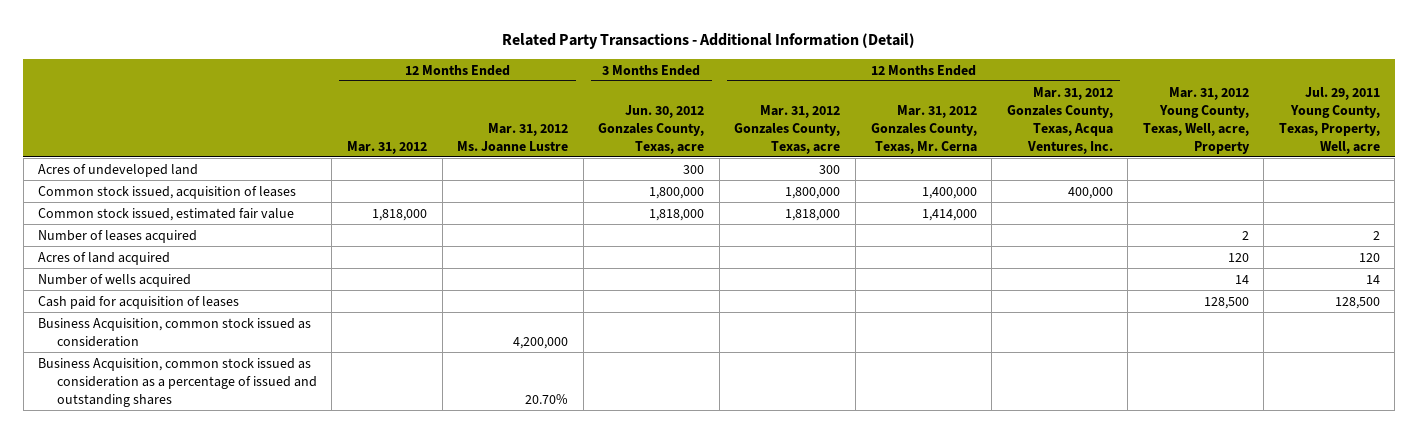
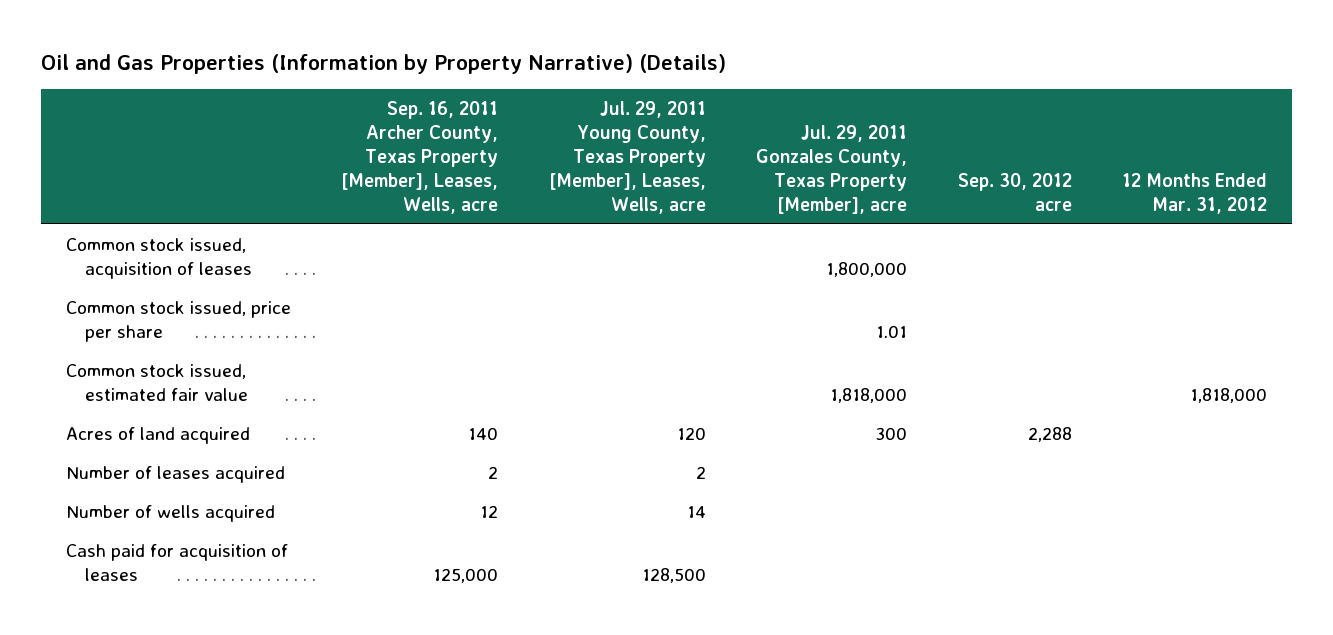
- Related Party Transactions - Additional Information (Detail)
+ Oil and Gas Properties (Information by Property Narrative) (Details)
- | 12 Months Ended Mar. 31, 2012 | 12 Months Ended Mar. 31, 2012 Ms. Joanne Lustre | 3 Months Ended Jun. 30, 2012 Gonzales County, Texas, acre | 12 Months Ended Mar. 31, 2012 Gonzales County, Texas, acre | 12 Months Ended Mar. 31, 2012 Gonzales County, Texas, Mr. Cerna | 12 Months Ended Mar. 31, 2012 Gonzales County, Texas, Acqua Ventures, Inc. | Mar. 31, 2012 Young County, Texas, Well, acre, Property | Jul. 29, 2011 Young County, Texas, Property, Well, acre
+ | Sep. 16, 2011 Archer County, Texas Property [Member], Leases, Wells, acre | Jul. 29, 2011 Young County, Texas Property [Member], Leases, Wells, acre | Jul. 29, 2011 Gonzales County, Texas Property [Member], acre | Sep. 30, 2012 acre | 12 Months Ended Mar. 31, 2012
- Acres of undeveloped land | | | 300 | 300 | | | |
+ Common stock issued, price per share | | | 1.01 | |
moved down: Number of leases acquired | 2 | 2 | | |
- Business Acquisition, common stock issued as consideration | | 4,200,000 | | | | | |
- Business Acquisition, common stock issued as consideration as a percentage of issued and outstanding shares | | 20.70% | | | | | |

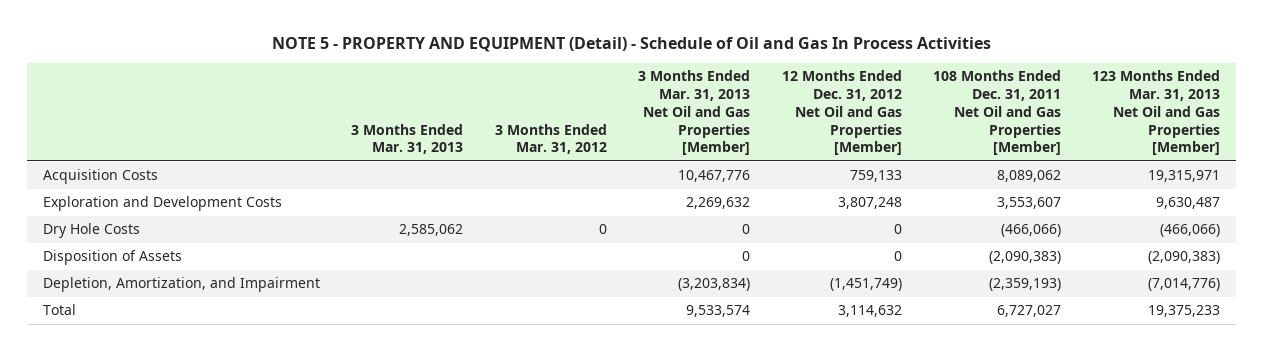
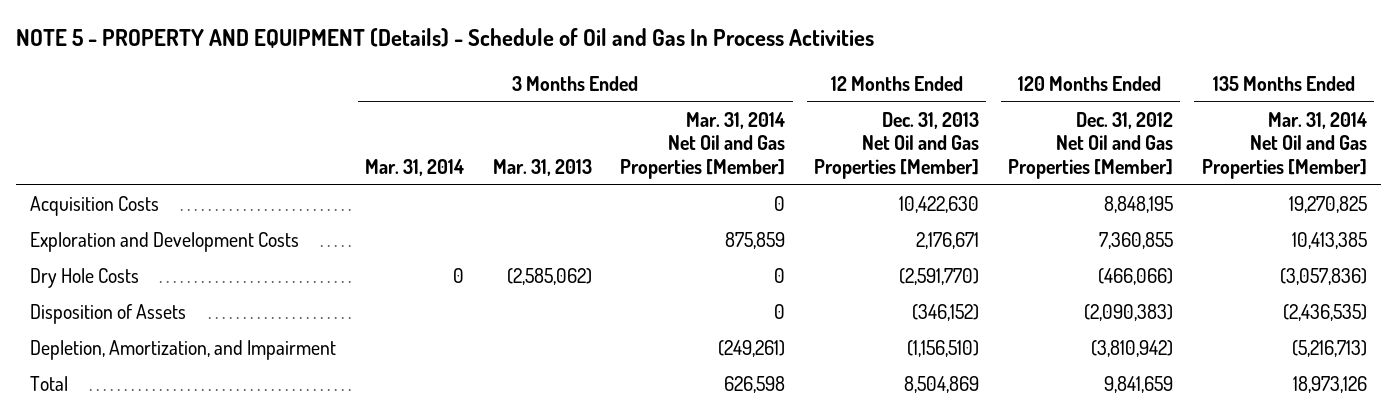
- NOTE 5 - PROPERTY AND EQUIPMENT (Detail) - Schedule of Oil and Gas In Process Activities
+ NOTE 5 - PROPERTY AND EQUIPMENT (Details) - Schedule of Oil and Gas In Process Activities
- | 3 Months Ended Mar. 31, 2013 | 3 Months Ended Mar. 31, 2012 | 3 Months Ended Mar. 31, 2013 Net Oil and Gas Properties [Member] | 12 Months Ended Dec. 31, 2012 Net Oil and Gas Properties [Member] | 108 Months Ended Dec. 31, 2011 Net Oil and Gas Properties [Member] | 123 Months Ended Mar. 31, 2013 Net Oil and Gas Properties [Member]
+ | 3 Months Ended Mar. 31, 2014 | 3 Months Ended Mar. 31, 2013 | 3 Months Ended Mar. 31, 2014 Net Oil and Gas Properties [Member] | 12 Months Ended Dec. 31, 2013 Net Oil and Gas Properties [Member] | 120 Months Ended Dec. 31, 2012 Net Oil and Gas Properties [Member] | 135 Months Ended Mar. 31, 2014 Net Oil and Gas Properties [Member]
- Dry Hole Costs | 2,585,062 | 0 | 0 | 0 | (466,066) | (466,066)
+ Dry Hole Costs | 0 | (2,585,062) | 0 | (2,591,770) | (466,066) | (3,057,836)

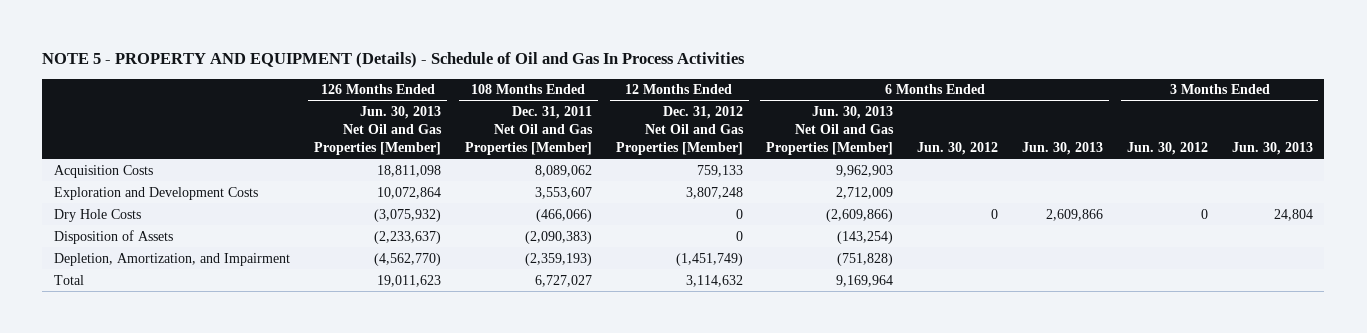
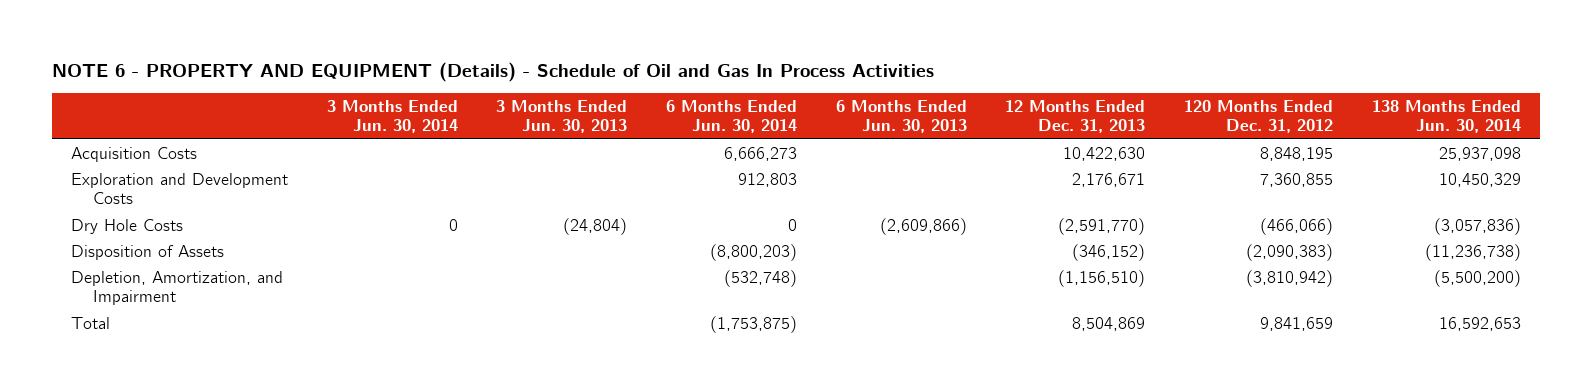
- NOTE 5 - PROPERTY AND EQUIPMENT (Details) - Schedule of Oil and Gas In Process Activities
+ NOTE 6 - PROPERTY AND EQUIPMENT (Details) - Schedule of Oil and Gas In Process Activities
- | 126 Months Ended Jun. 30, 2013 Net Oil and Gas Properties [Member] | 108 Months Ended Dec. 31, 2011 Net Oil and Gas Properties [Member] | 12 Months Ended Dec. 31, 2012 Net Oil and Gas Properties [Member] | 6 Months Ended Jun. 30, 2013 Net Oil and Gas Properties [Member] | 6 Months Ended Jun. 30, 2012 | 6 Months Ended Jun. 30, 2013 | 3 Months Ended Jun. 30, 2012 | 3 Months Ended Jun. 30, 2013
+ | 3 Months Ended Jun. 30, 2014 | 3 Months Ended Jun. 30, 2013 | 6 Months Ended Jun. 30, 2014 | 6 Months Ended Jun. 30, 2013 | 12 Months Ended Dec. 31, 2013 | 120 Months Ended Dec. 31, 2012 | 138 Months Ended Jun. 30, 2014
- Dry Hole Costs | (3,075,932) | (466,066) | 0 | (2,609,866) | 0 | 2,609,866 | 0 | 24,804
+ Dry Hole Costs | 0 | (24,804) | 0 | (2,609,866) | (2,591,770) | (466,066) | (3,057,836)

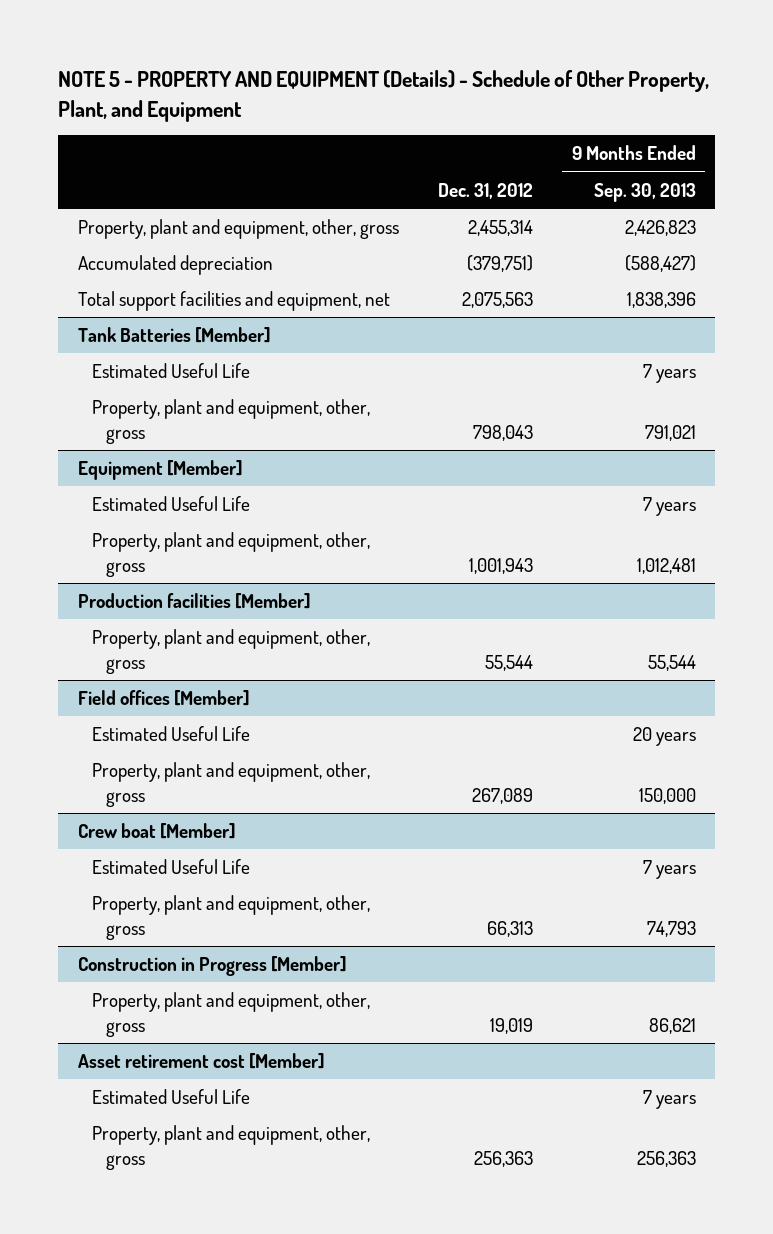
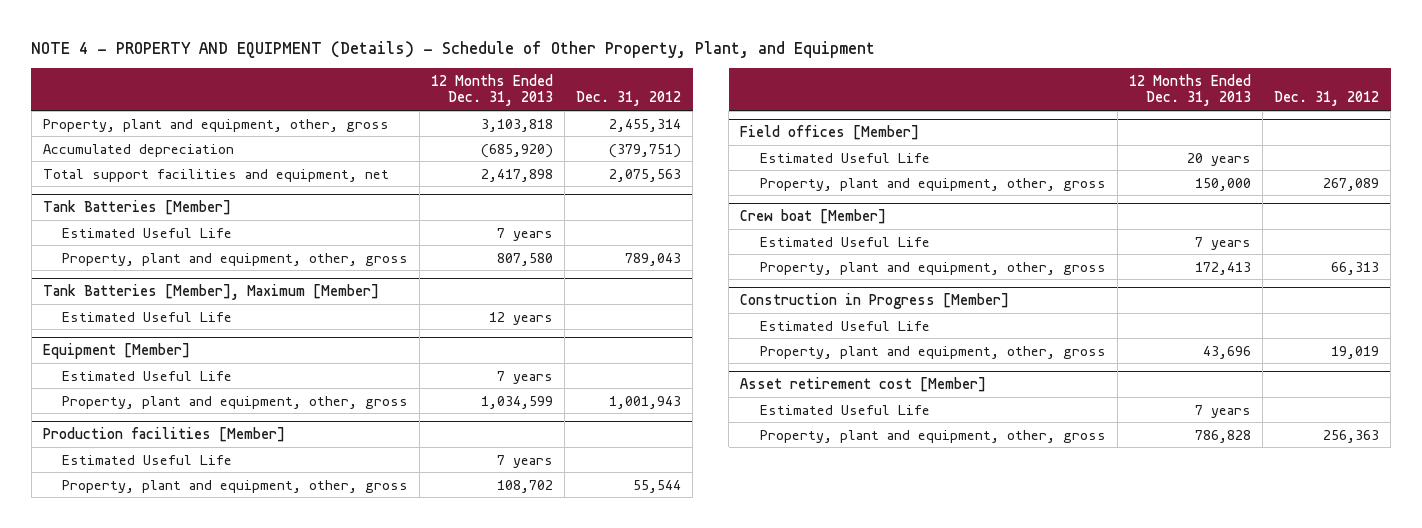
- NOTE 5 - PROPERTY AND EQUIPMENT (Details) - Schedule of Other Property, Plant, and Equipment
+ NOTE 4 - PROPERTY AND EQUIPMENT (Details) - Schedule of Other Property, Plant, and Equipment
- | Dec. 31, 2012 | 9 Months Ended Sep. 30, 2013
+ | 12 Months Ended Dec. 31, 2013 | Dec. 31, 2012
@ Tank Batteries [Member]
- Property, plant and equipment, other, gross | 798,043 | 791,021
+ Property, plant and equipment, other, gross | 807,580 | 789,043
+ Tank Batteries [Member], Maximum [Member]
+ Estimated Useful Life | 12 years |
@ Production facilities [Member]
+ Estimated Useful Life | 7 years |
@ Construction in Progress [Member]
+ Estimated Useful Life

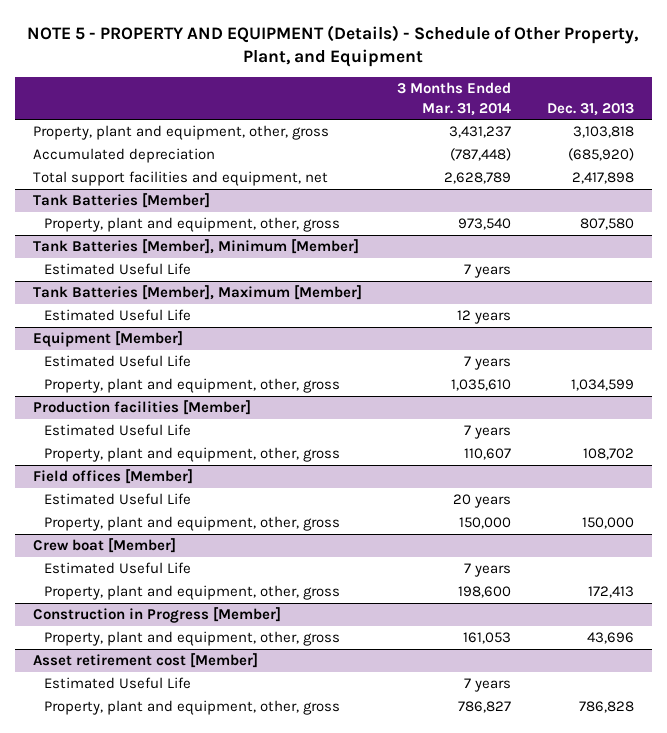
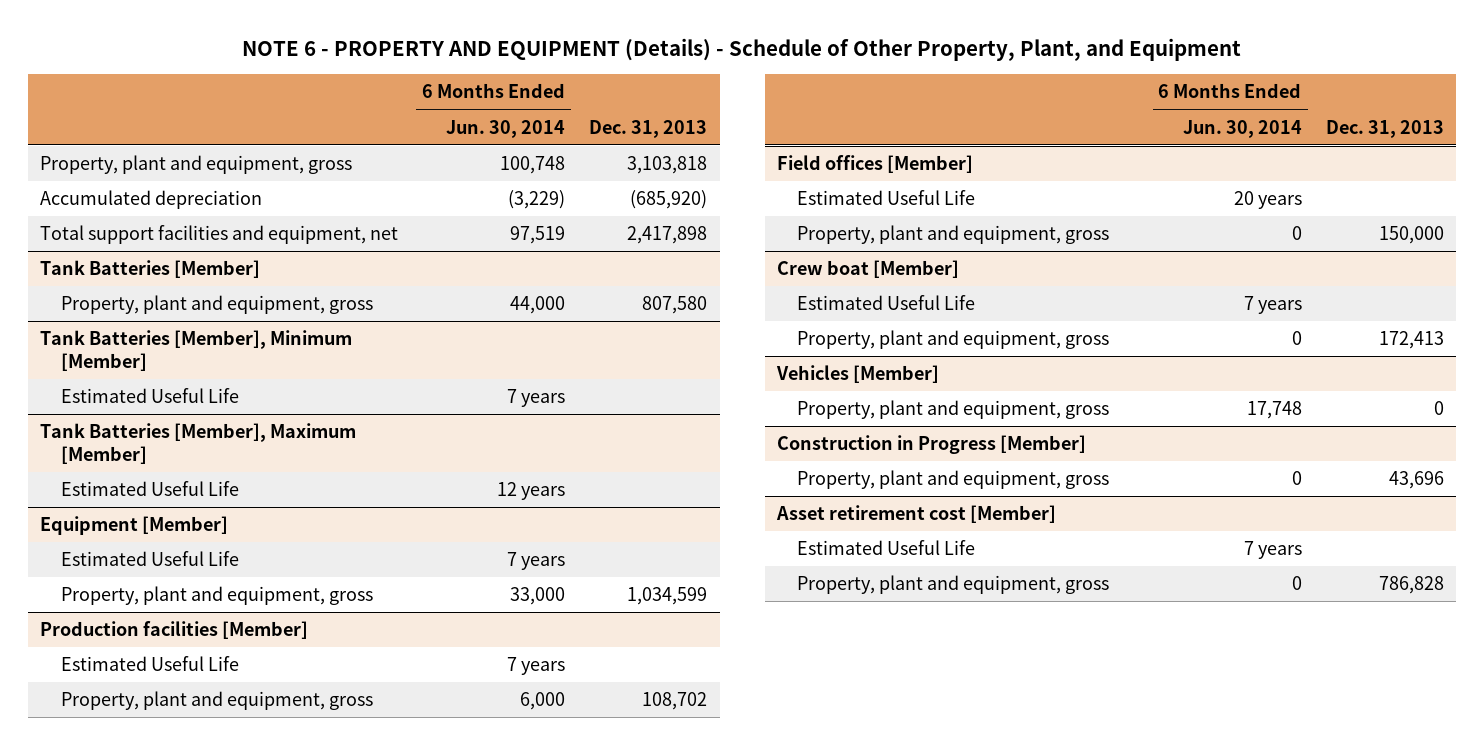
- NOTE 5 - PROPERTY AND EQUIPMENT (Details) - Schedule of Other Property, Plant, and Equipment
+ NOTE 6 - PROPERTY AND EQUIPMENT (Details) - Schedule of Other Property, Plant, and Equipment
- | 3 Months Ended Mar. 31, 2014 | Dec. 31, 2013
+ | 6 Months Ended Jun. 30, 2014 | Dec. 31, 2013
- Property, plant and equipment, other, gross | 3,431,237 | 3,103,818
+ Property, plant and equipment, gross | 100,748 | 3,103,818
@ Tank Batteries [Member]
- Property, plant and equipment, other, gross | 973,540 | 807,580
+ Property, plant and equipment, gross | 44,000 | 807,580
@ Equipment [Member]
- Property, plant and equipment, other, gross | 1,035,610 | 1,034,599
+ Property, plant and equipment, gross | 33,000 | 1,034,599
@ Production facilities [Member]
- Property, plant and equipment, other, gross | 110,607 | 108,702
+ Property, plant and equipment, gross | 6,000 | 108,702
@ Field offices [Member]
- Property, plant and equipment, other, gross | 150,000 | 150,000
+ Property, plant and equipment, gross | 0 | 150,000
@ Crew boat [Member]
- Property, plant and equipment, other, gross | 198,600 | 172,413
+ Property, plant and equipment, gross | 0 | 172,413
+ Vehicles [Member]
+ Property, plant and equipment, gross | 17,748 | 0
@ Construction in Progress [Member]
- Property, plant and equipment, other, gross | 161,053 | 43,696
+ Property, plant and equipment, gross | 0 | 43,696
@ Asset retirement cost [Member]
- Property, plant and equipment, other, gross | 786,827 | 786,828
+ Property, plant and equipment, gross | 0 | 786,828

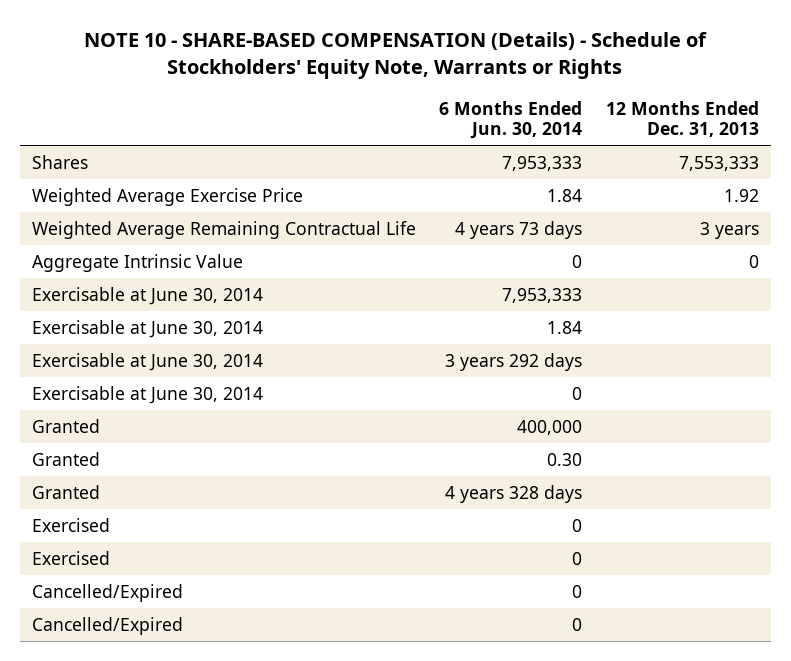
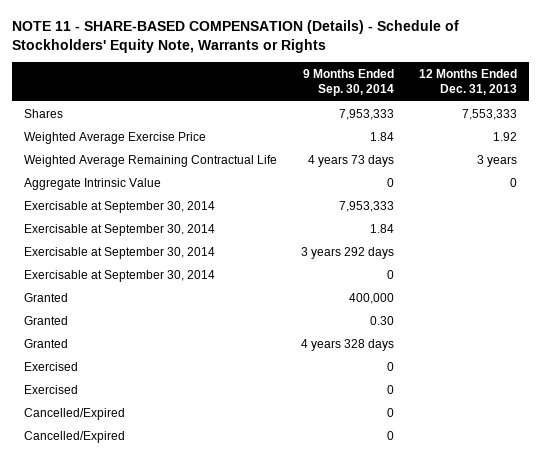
- NOTE 10 - SHARE-BASED COMPENSATION (Details) - Schedule of Stockholders' Equity Note, Warrants or Rights
+ NOTE 11 - SHARE-BASED COMPENSATION (Details) - Schedule of Stockholders' Equity Note, Warrants or Rights
- | 6 Months Ended Jun. 30, 2014 | 12 Months Ended Dec. 31, 2013
+ | 9 Months Ended Sep. 30, 2014 | 12 Months Ended Dec. 31, 2013
- Exercisable at June 30, 2014 | 7,953,333 |
- Exercisable at June 30, 2014 | 1.84 |
- Exercisable at June 30, 2014 | 3 years 292 days |
- Exercisable at June 30, 2014 | 0 |
+ Exercisable at September 30, 2014 | 7,953,333 |
+ Exercisable at September 30, 2014 | 1.84 |
+ Exercisable at September 30, 2014 | 3 years 292 days |
+ Exercisable at September 30, 2014 | 0 |

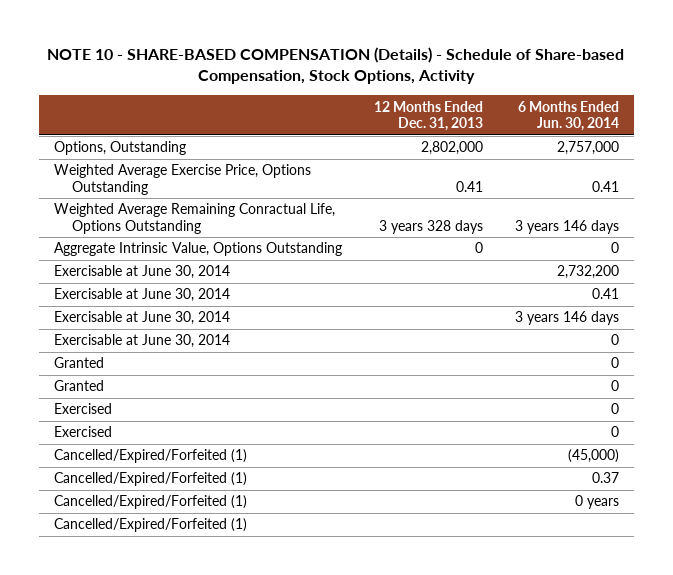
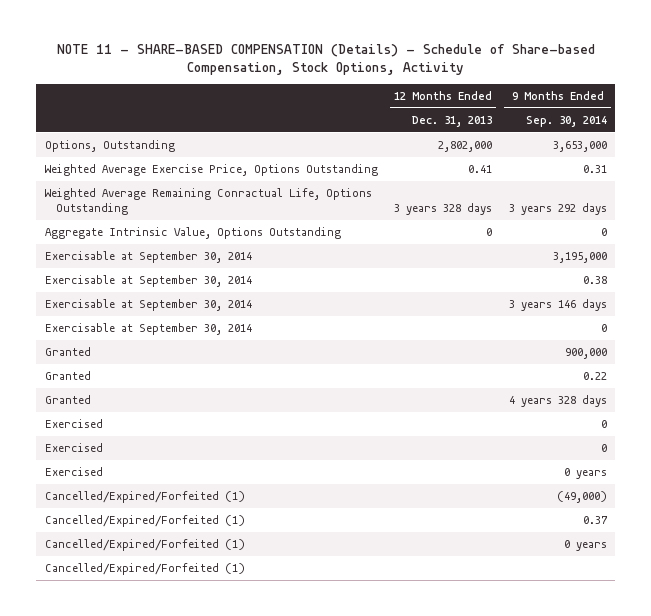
- NOTE 10 - SHARE-BASED COMPENSATION (Details) - Schedule of Share-based Compensation, Stock Options, Activity
+ NOTE 11 - SHARE-BASED COMPENSATION (Details) - Schedule of Share-based Compensation, Stock Options, Activity
- | 12 Months Ended Dec. 31, 2013 | 6 Months Ended Jun. 30, 2014
+ | 12 Months Ended Dec. 31, 2013 | 9 Months Ended Sep. 30, 2014
- Exercisable at June 30, 2014 | | 2,732,200
- Exercisable at June 30, 2014 | | 0.41
- Exercisable at June 30, 2014 | | 3 years 146 days
- Exercisable at June 30, 2014 | | 0
+ Exercisable at September 30, 2014 | | 3,195,000
+ Exercisable at September 30, 2014 | | 0.38
+ Exercisable at September 30, 2014 | | 3 years 146 days
+ Exercisable at September 30, 2014 | | 0
+ Granted | | 4 years 328 days
+ Exercised | | 0 years

